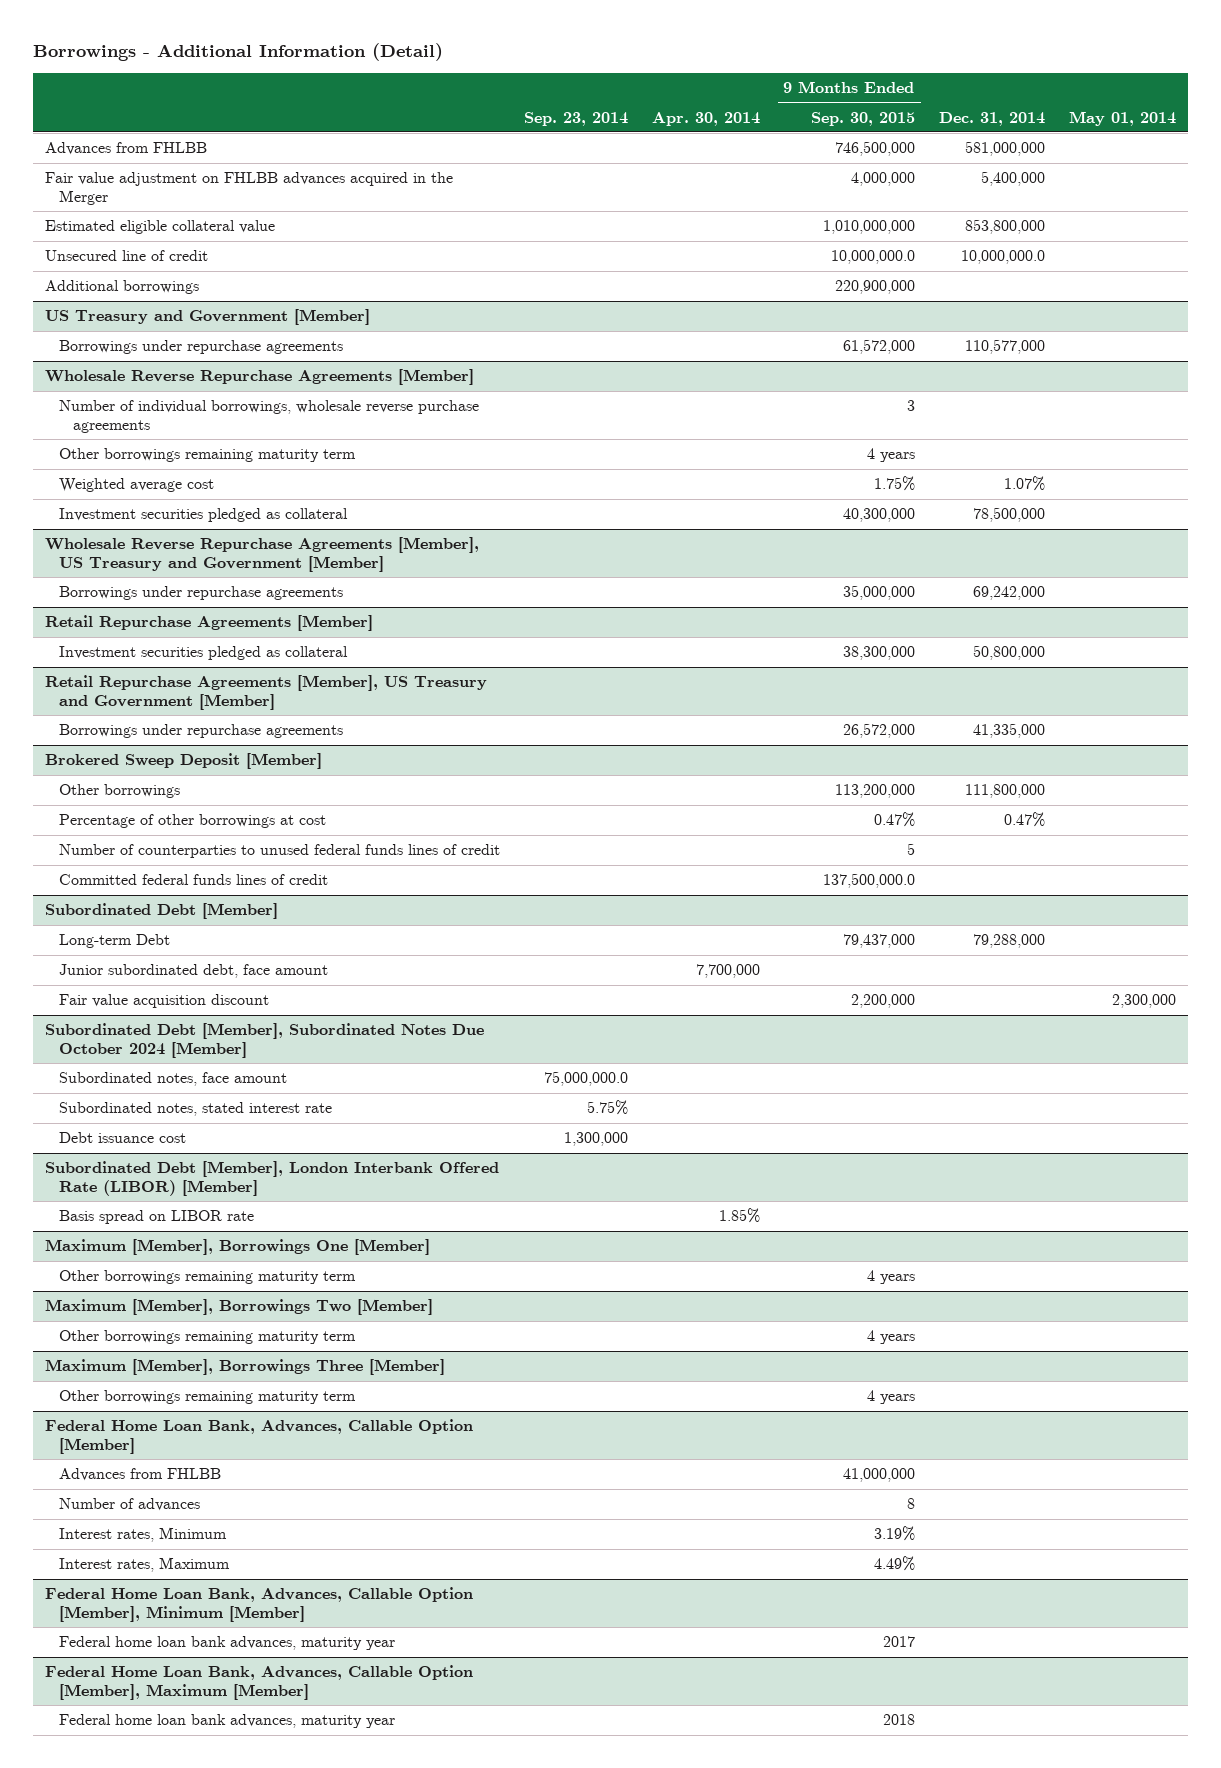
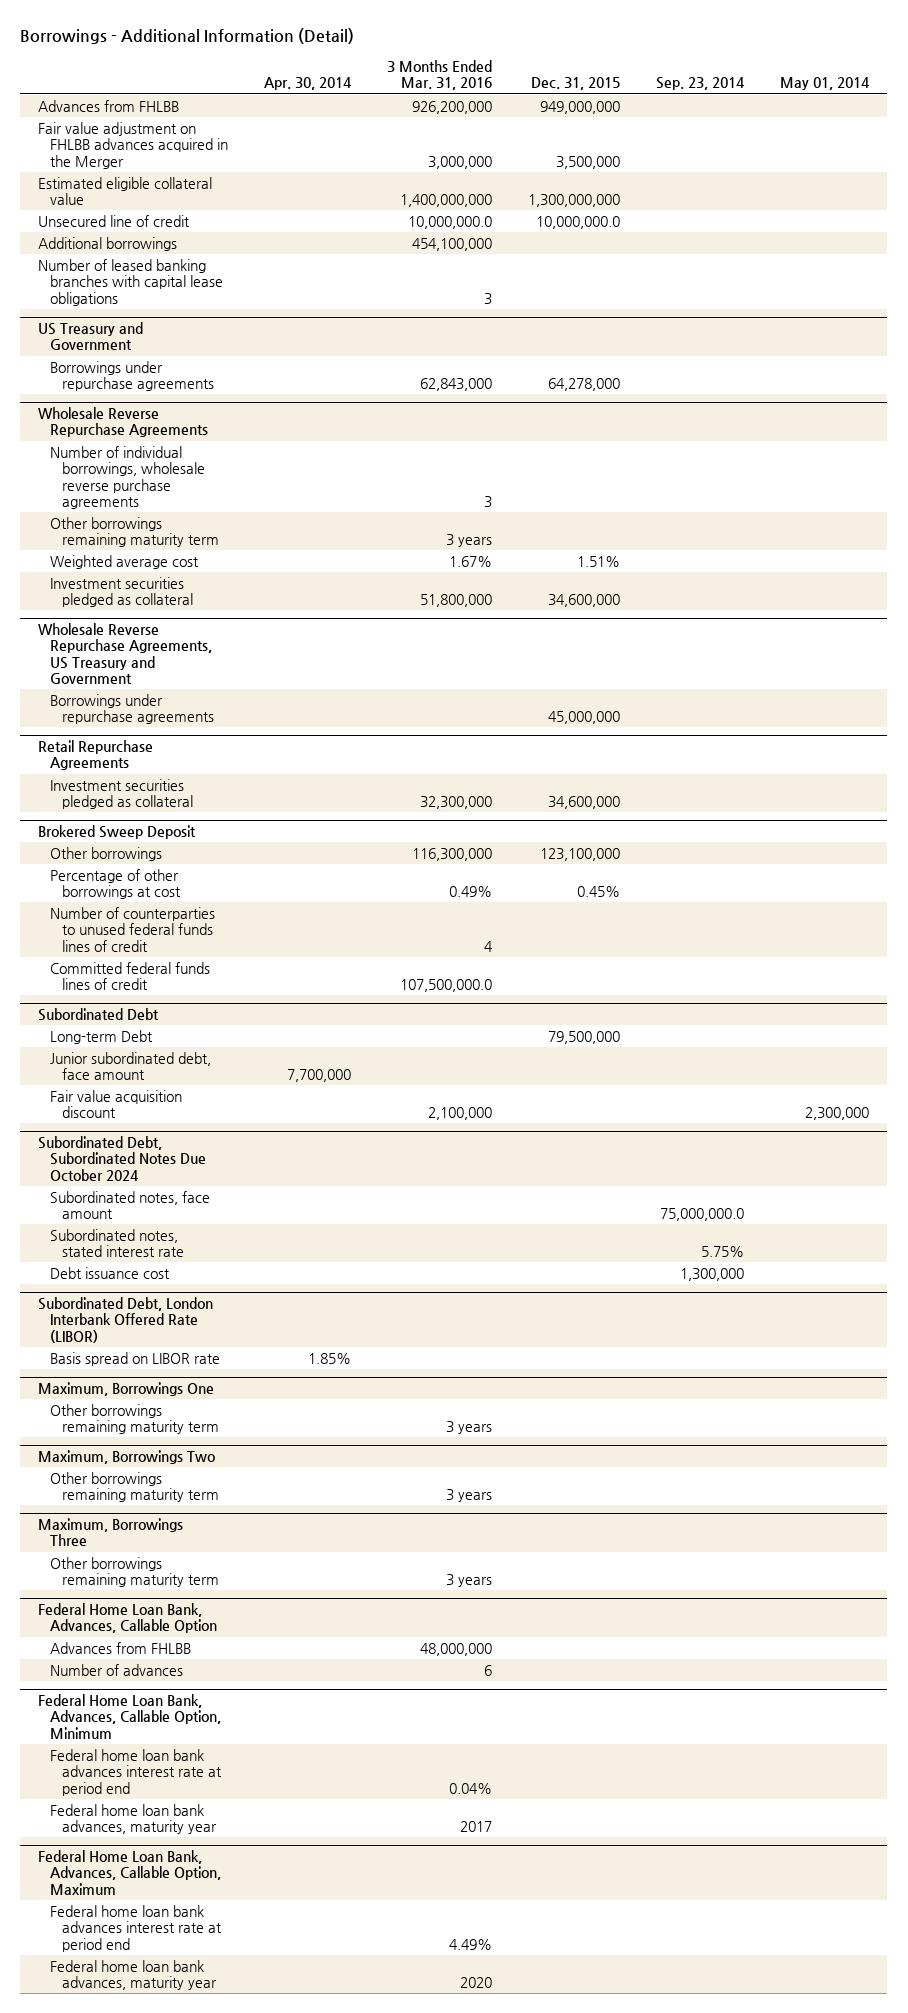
- | Sep. 23, 2014 | Apr. 30, 2014 | 9 Months Ended Sep. 30, 2015 | Dec. 31, 2014 | May 01, 2014
+ | Apr. 30, 2014 | 3 Months Ended Mar. 31, 2016 | Dec. 31, 2015 | Sep. 23, 2014 | May 01, 2014
- US Treasury and Government [Member]
+ Number of leased banking branches with capital lease obligations | | 3 | | |
+ US Treasury and Government
- Wholesale Reverse Repurchase Agreements [Member]
+ Wholesale Reverse Repurchase Agreements
- Wholesale Reverse Repurchase Agreements [Member], US Treasury and Government [Member]
+ Wholesale Reverse Repurchase Agreements, US Treasury and Government
- Retail Repurchase Agreements [Member]
+ Retail Repurchase Agreements
- Retail Repurchase Agreements [Member], US Treasury and Government [Member]
- Borrowings under repurchase agreements | | | 26,572,000 | 41,335,000 |
- Brokered Sweep Deposit [Member]
+ Brokered Sweep Deposit
- Subordinated Debt [Member]
+ Subordinated Debt
- Subordinated Debt [Member], Subordinated Notes Due October 2024 [Member]
+ Subordinated Debt, Subordinated Notes Due October 2024
- Subordinated Debt [Member], London Interbank Offered Rate (LIBOR) [Member]
+ Subordinated Debt, London Interbank Offered Rate (LIBOR)
- Maximum [Member], Borrowings One [Member]
+ Maximum, Borrowings One
- Maximum [Member], Borrowings Two [Member]
+ Maximum, Borrowings Two
- Maximum [Member], Borrowings Three [Member]
+ Maximum, Borrowings Three
- Federal Home Loan Bank, Advances, Callable Option [Member]
+ Federal Home Loan Bank, Advances, Callable Option
- Interest rates, Minimum | | | 3.19% | |
- Interest rates, Maximum | | | 4.49% | |
- Federal Home Loan Bank, Advances, Callable Option [Member], Minimum [Member]
+ Federal Home Loan Bank, Advances, Callable Option, Minimum
+ Federal home loan bank advances interest rate at period end | | 0.04% | | |
- Federal Home Loan Bank, Advances, Callable Option [Member], Maximum [Member]
+ Federal Home Loan Bank, Advances, Callable Option, Maximum
+ Federal home loan bank advances interest rate at period end | | 4.49% | | |

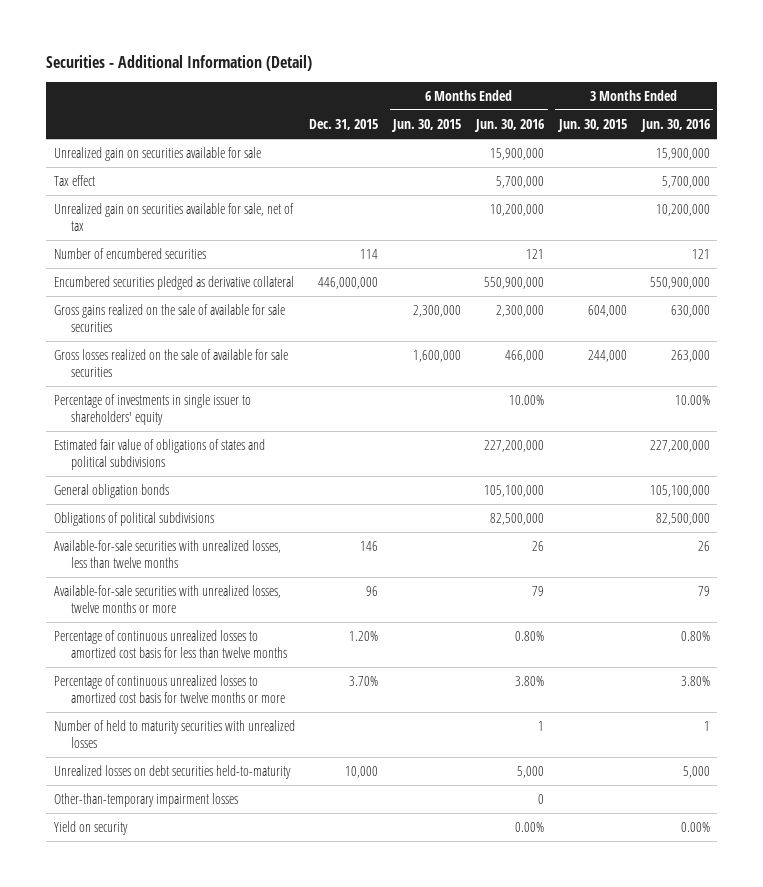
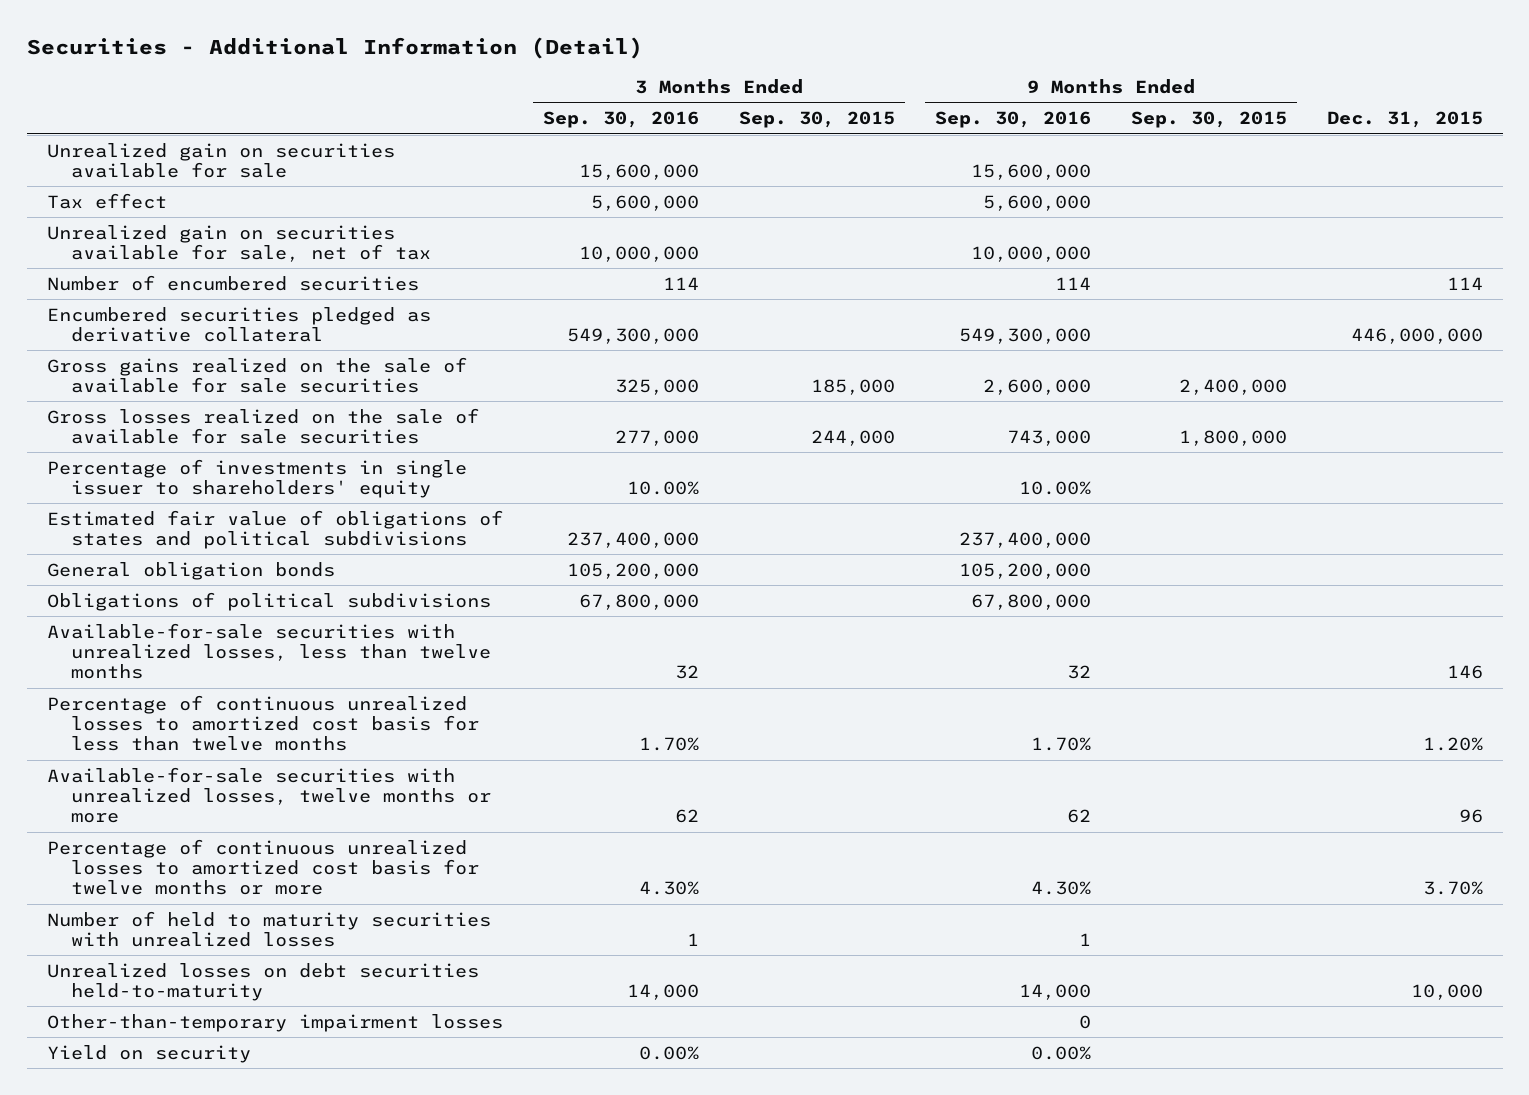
- | Dec. 31, 2015 | 6 Months Ended Jun. 30, 2015 | 6 Months Ended Jun. 30, 2016 | 3 Months Ended Jun. 30, 2015 | 3 Months Ended Jun. 30, 2016
+ | 3 Months Ended Sep. 30, 2016 | 3 Months Ended Sep. 30, 2015 | 9 Months Ended Sep. 30, 2016 | 9 Months Ended Sep. 30, 2015 | Dec. 31, 2015
moved down: Available-for-sale securities with unrealized losses, twelve months or more | 62 | | 62 | | 96

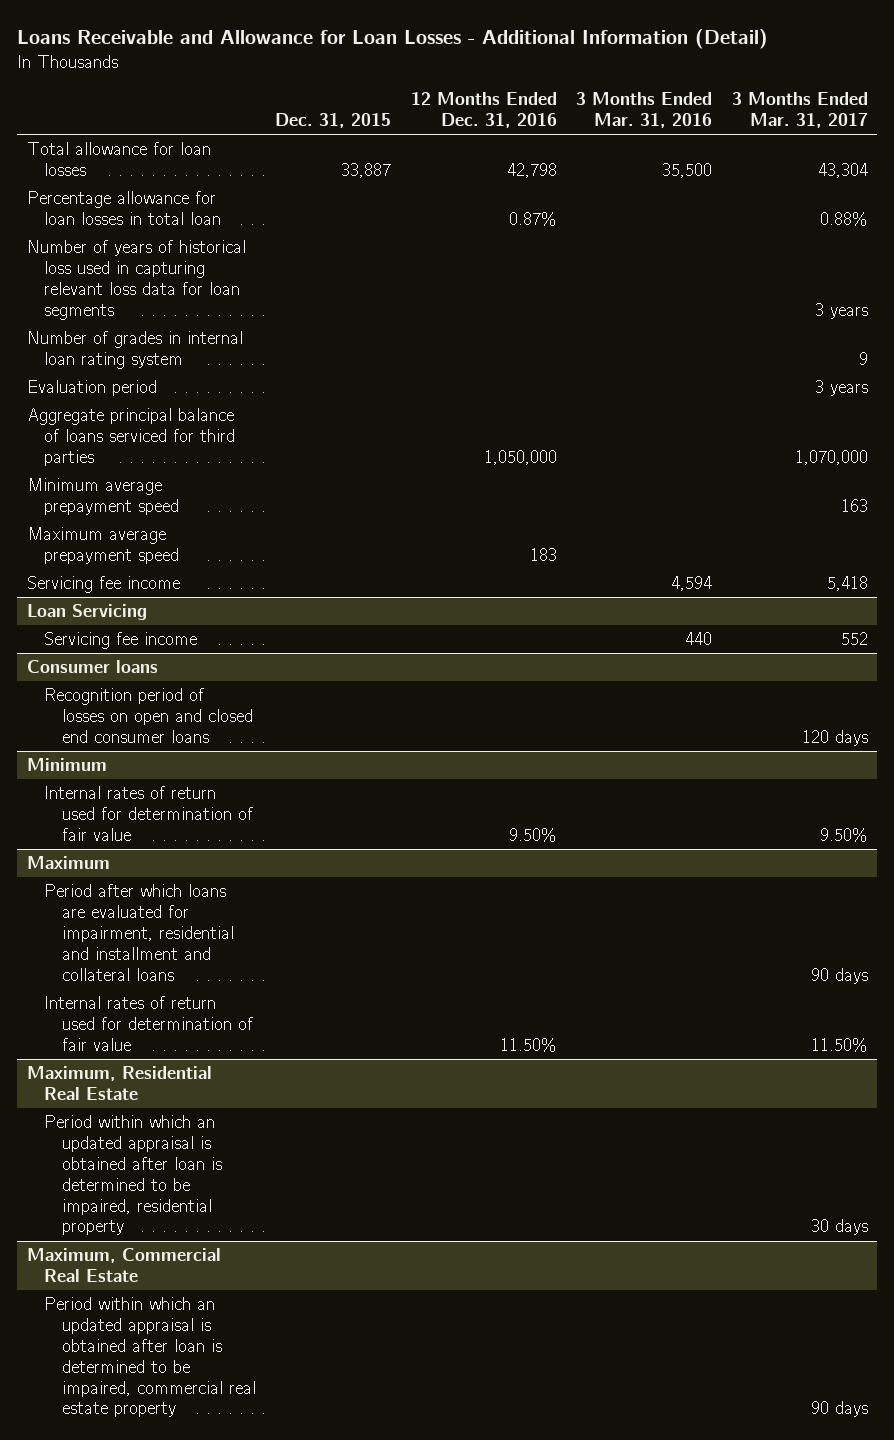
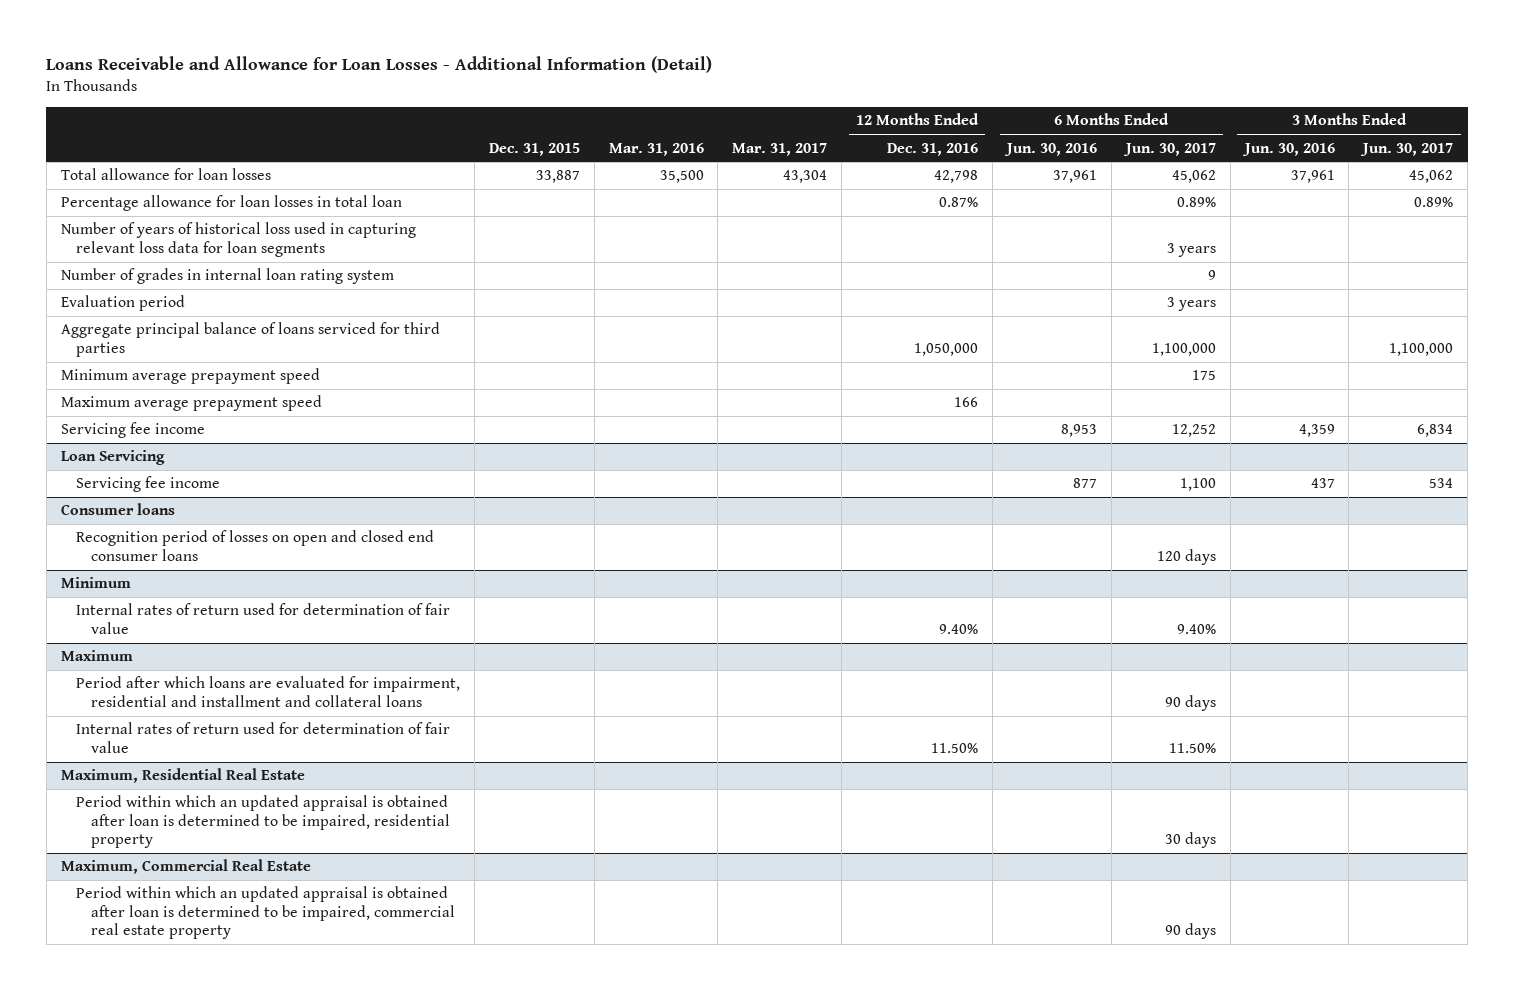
- | Dec. 31, 2015 | 12 Months Ended Dec. 31, 2016 | 3 Months Ended Mar. 31, 2016 | 3 Months Ended Mar. 31, 2017
+ | Dec. 31, 2015 | Mar. 31, 2016 | Mar. 31, 2017 | 12 Months Ended Dec. 31, 2016 | 6 Months Ended Jun. 30, 2016 | 6 Months Ended Jun. 30, 2017 | 3 Months Ended Jun. 30, 2016 | 3 Months Ended Jun. 30, 2017
- Maximum average prepayment speed | | 183 | |
+ Maximum average prepayment speed | | | | 166 | | | |
@ Minimum
- Internal rates of return used for determination of fair value | | 9.50% | | 9.50%
+ Internal rates of return used for determination of fair value | | | | 9.40% | | 9.40% | |

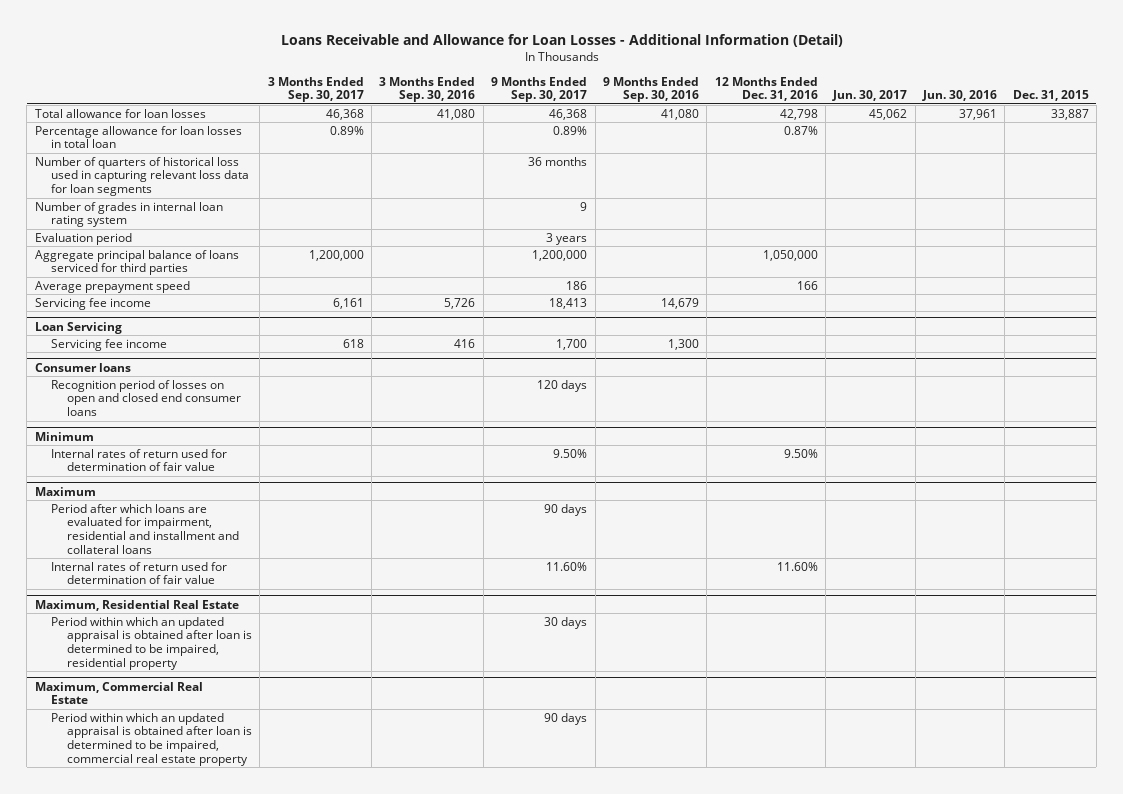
- | Dec. 31, 2015 | Mar. 31, 2016 | Mar. 31, 2017 | 12 Months Ended Dec. 31, 2016 | 6 Months Ended Jun. 30, 2016 | 6 Months Ended Jun. 30, 2017 | 3 Months Ended Jun. 30, 2016 | 3 Months Ended Jun. 30, 2017
+ | 3 Months Ended Sep. 30, 2017 | 3 Months Ended Sep. 30, 2016 | 9 Months Ended Sep. 30, 2017 | 9 Months Ended Sep. 30, 2016 | 12 Months Ended Dec. 31, 2016 | Jun. 30, 2017 | Jun. 30, 2016 | Dec. 31, 2015
- Number of years of historical loss used in capturing relevant loss data for loan segments | | | | | | 3 years | |
+ Number of quarters of historical loss used in capturing relevant loss data for loan segments | | | 36 months | | | | |
- Minimum average prepayment speed | | | | | | 175 | |
- Maximum average prepayment speed | | | | 166 | | | |
+ Average prepayment speed | | | 186 | | 166 | | |
@ Minimum
- Internal rates of return used for determination of fair value | | | | 9.40% | | 9.40% | |
+ Internal rates of return used for determination of fair value | | | 9.50% | | 9.50% | | |
@ Maximum
- Internal rates of return used for determination of fair value | | | | 11.50% | | 11.50% | |
+ Internal rates of return used for determination of fair value | | | 11.60% | | 11.60% | | |

